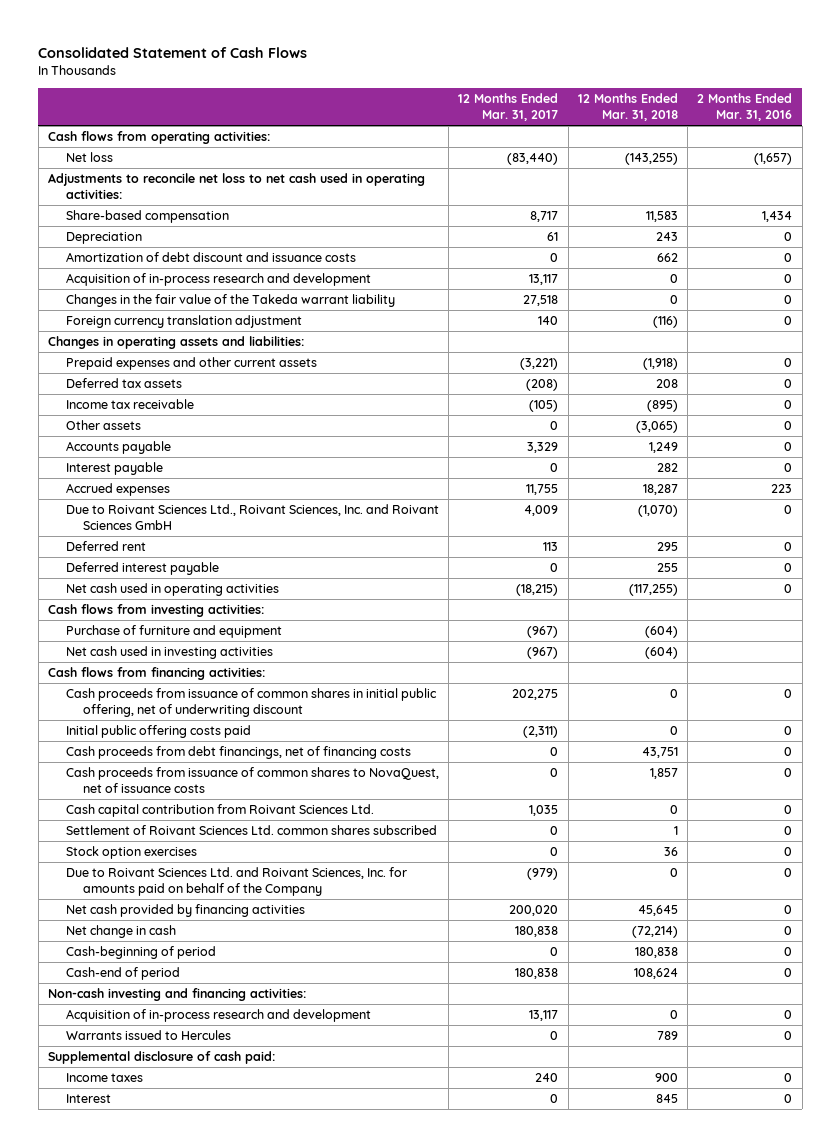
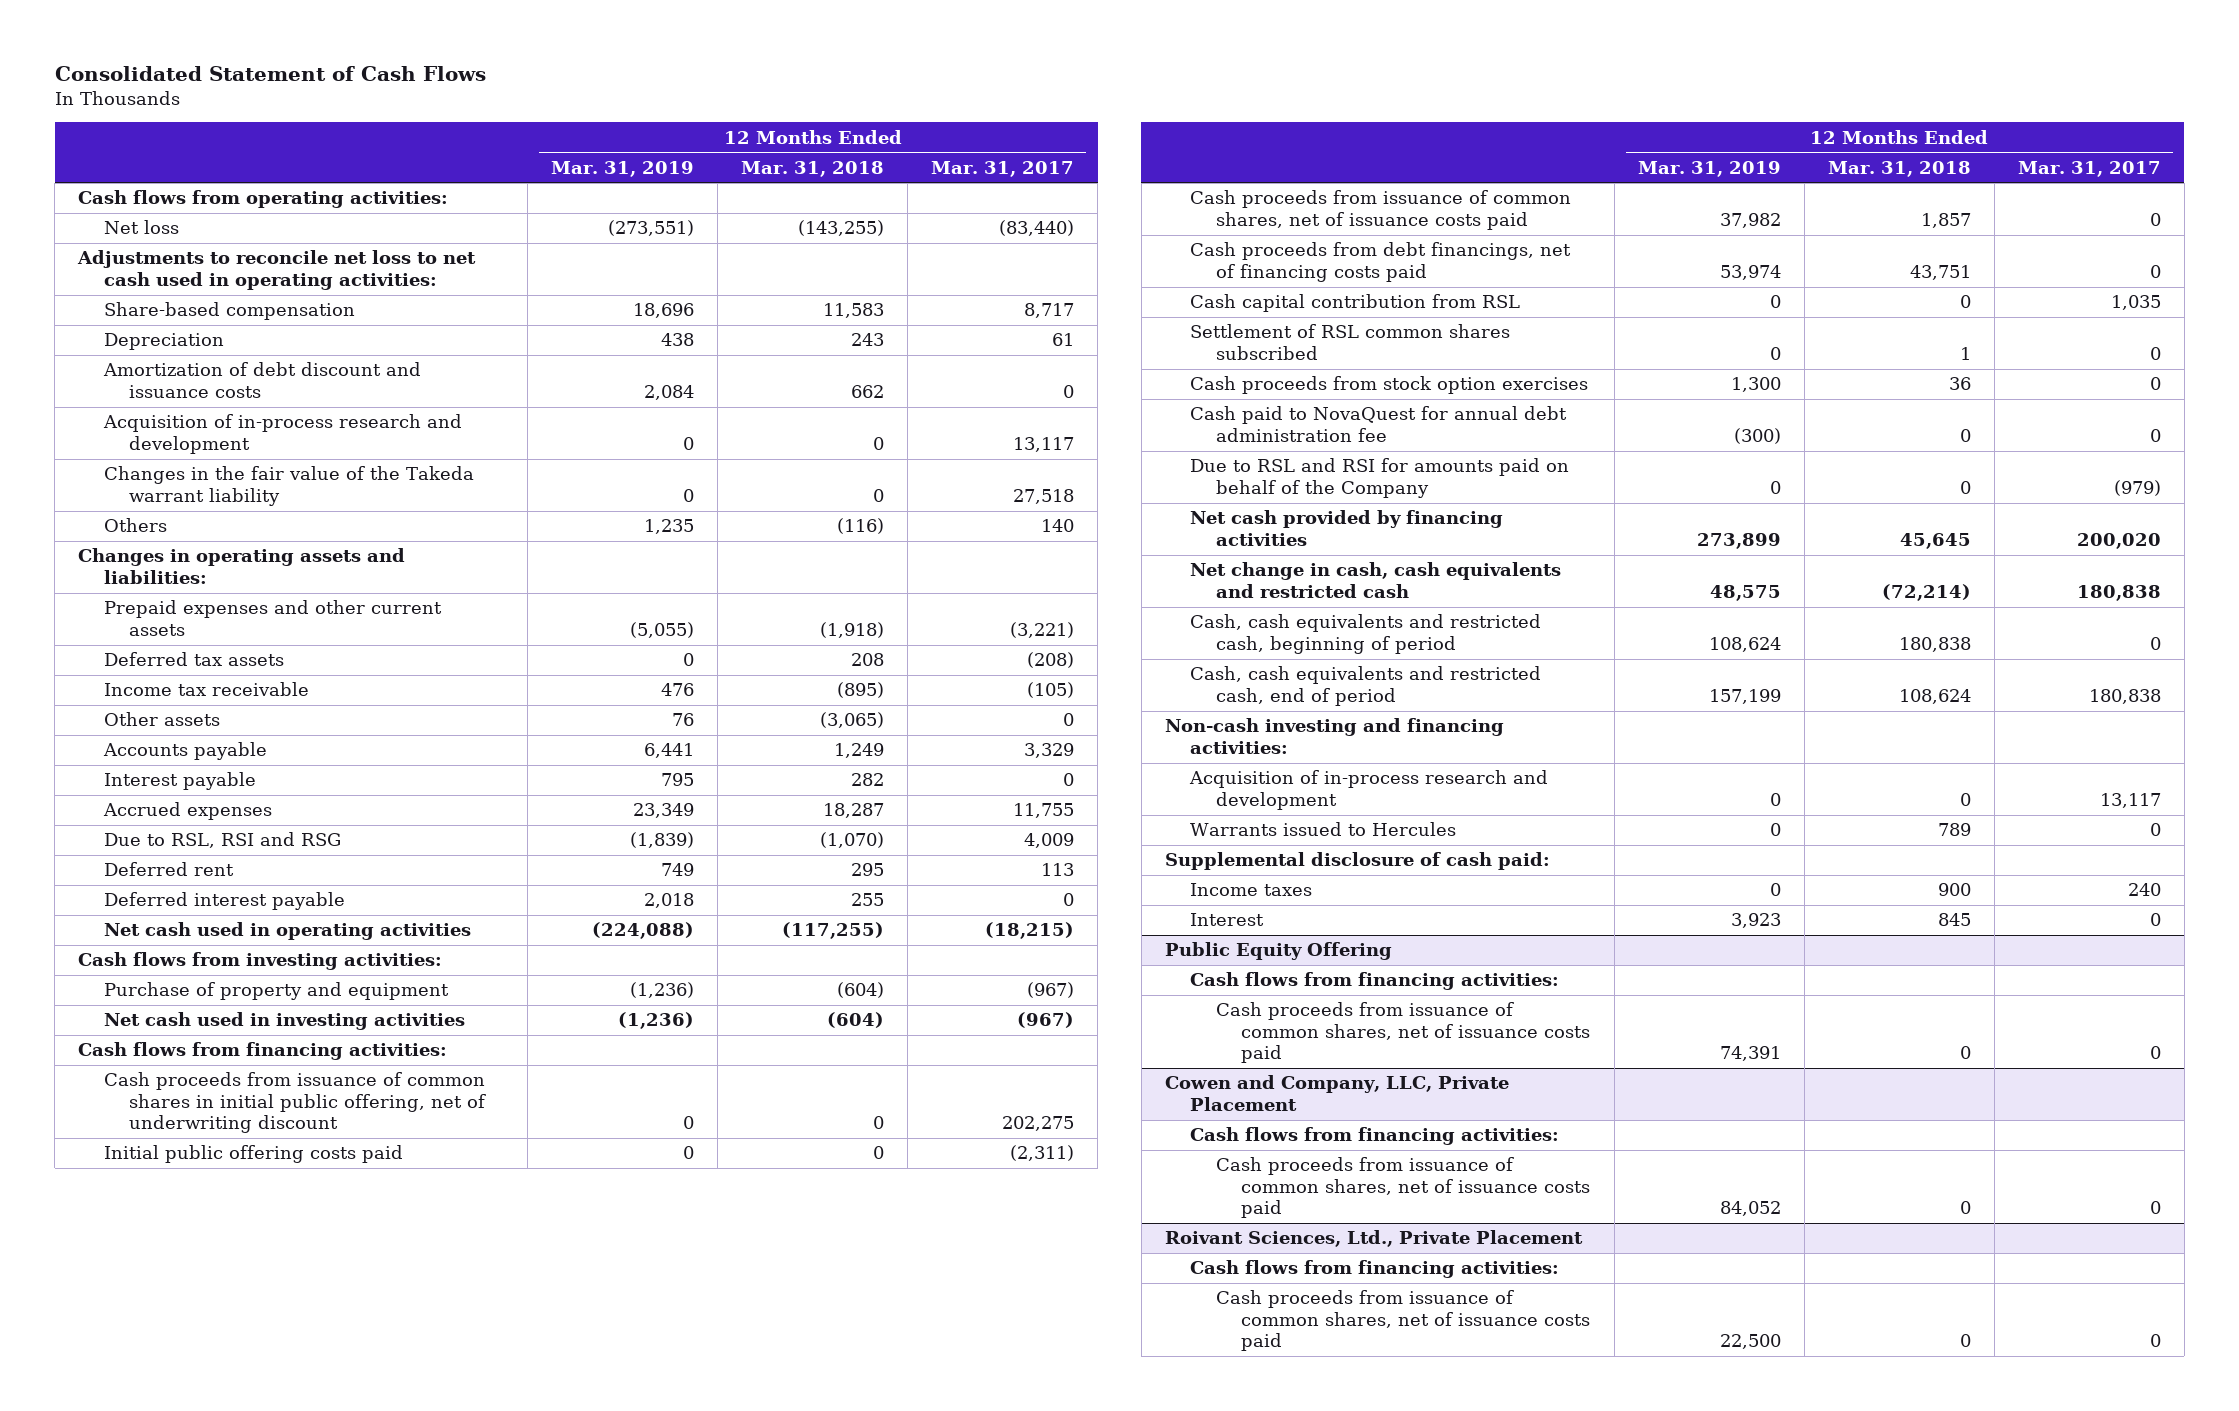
- | 12 Months Ended Mar. 31, 2017 | 12 Months Ended Mar. 31, 2018 | 2 Months Ended Mar. 31, 2016
+ | 12 Months Ended Mar. 31, 2019 | 12 Months Ended Mar. 31, 2018 | 12 Months Ended Mar. 31, 2017
- Foreign currency translation adjustment | 140 | (116) | 0
+ Others | 1,235 | (116) | 140
- Due to Roivant Sciences Ltd., Roivant Sciences, Inc. and Roivant Sciences GmbH | 4,009 | (1,070) | 0
+ Due to RSL, RSI and RSG | (1,839) | (1,070) | 4,009
- Purchase of furniture and equipment | (967) | (604) |
+ Purchase of property and equipment | (1,236) | (604) | (967)
- Cash proceeds from debt financings, net of financing costs | 0 | 43,751 | 0
- Cash proceeds from issuance of common shares to NovaQuest, net of issuance costs | 0 | 1,857 | 0
- Cash capital contribution from Roivant Sciences Ltd. | 1,035 | 0 | 0
- Settlement of Roivant Sciences Ltd. common shares subscribed | 0 | 1 | 0
- Stock option exercises | 0 | 36 | 0
- Due to Roivant Sciences Ltd. and Roivant Sciences, Inc. for amounts paid on behalf of the Company | (979) | 0 | 0
+ Cash proceeds from issuance of common shares, net of issuance costs paid | 37,982 | 1,857 | 0
+ Cash proceeds from debt financings, net of financing costs paid | 53,974 | 43,751 | 0
+ Cash capital contribution from RSL | 0 | 0 | 1,035
+ Settlement of RSL common shares subscribed | 0 | 1 | 0
+ Cash proceeds from stock option exercises | 1,300 | 36 | 0
+ Cash paid to NovaQuest for annual debt administration fee | (300) | 0 | 0
+ Due to RSL and RSI for amounts paid on behalf of the Company | 0 | 0 | (979)
- Net change in cash | 180,838 | (72,214) | 0
- Cash-beginning of period | 0 | 180,838 | 0
- Cash-end of period | 180,838 | 108,624 | 0
+ Net change in cash, cash equivalents and restricted cash | 48,575 | (72,214) | 180,838
+ Cash, cash equivalents and restricted cash, beginning of period | 108,624 | 180,838 | 0
+ Cash, cash equivalents and restricted cash, end of period | 157,199 | 108,624 | 180,838
+ Public Equity Offering
+ Cash flows from financing activities:
+ Cash proceeds from issuance of common shares, net of issuance costs paid | 74,391 | 0 | 0
+ Cowen and Company, LLC, Private Placement
+ Cash flows from financing activities:
+ Cash proceeds from issuance of common shares, net of issuance costs paid | 84,052 | 0 | 0
+ Roivant Sciences, Ltd., Private Placement
+ Cash flows from financing activities:
+ Cash proceeds from issuance of common shares, net of issuance costs paid | 22,500 | 0 | 0

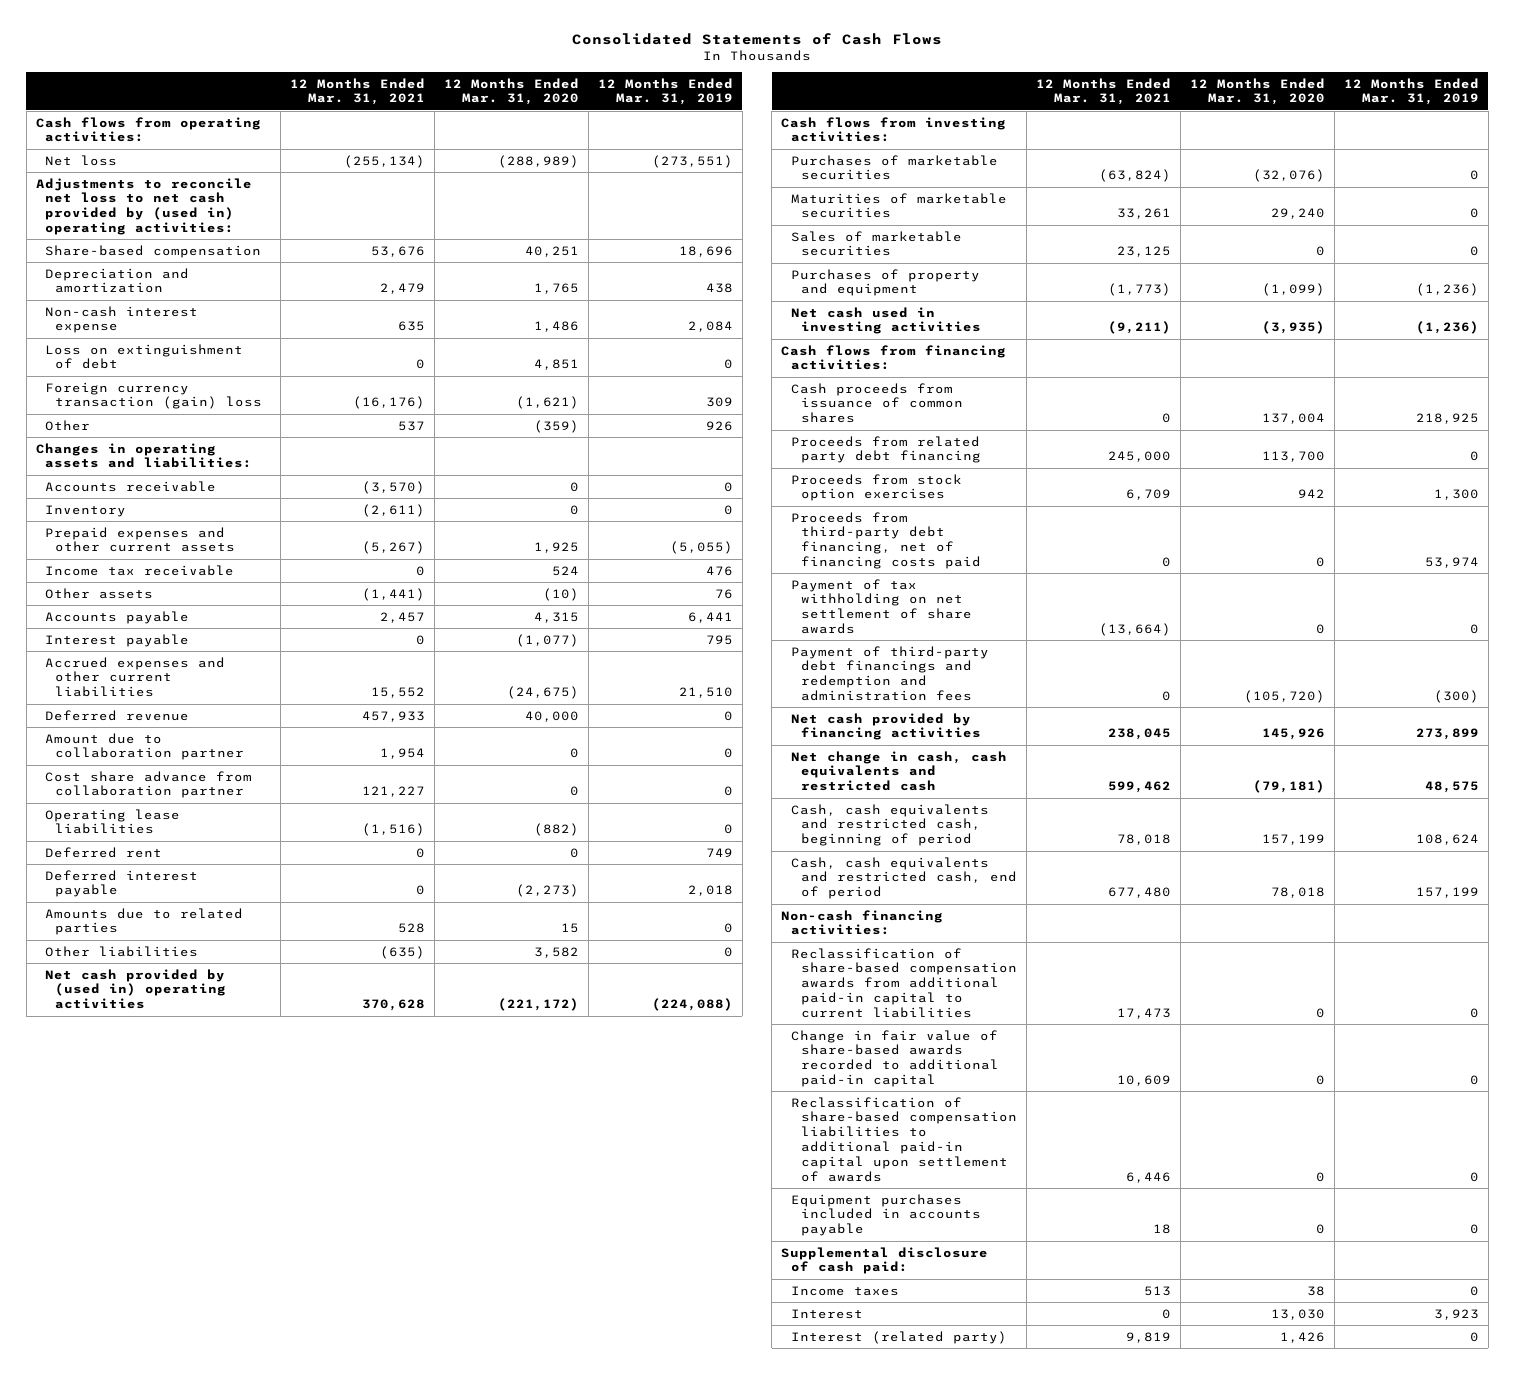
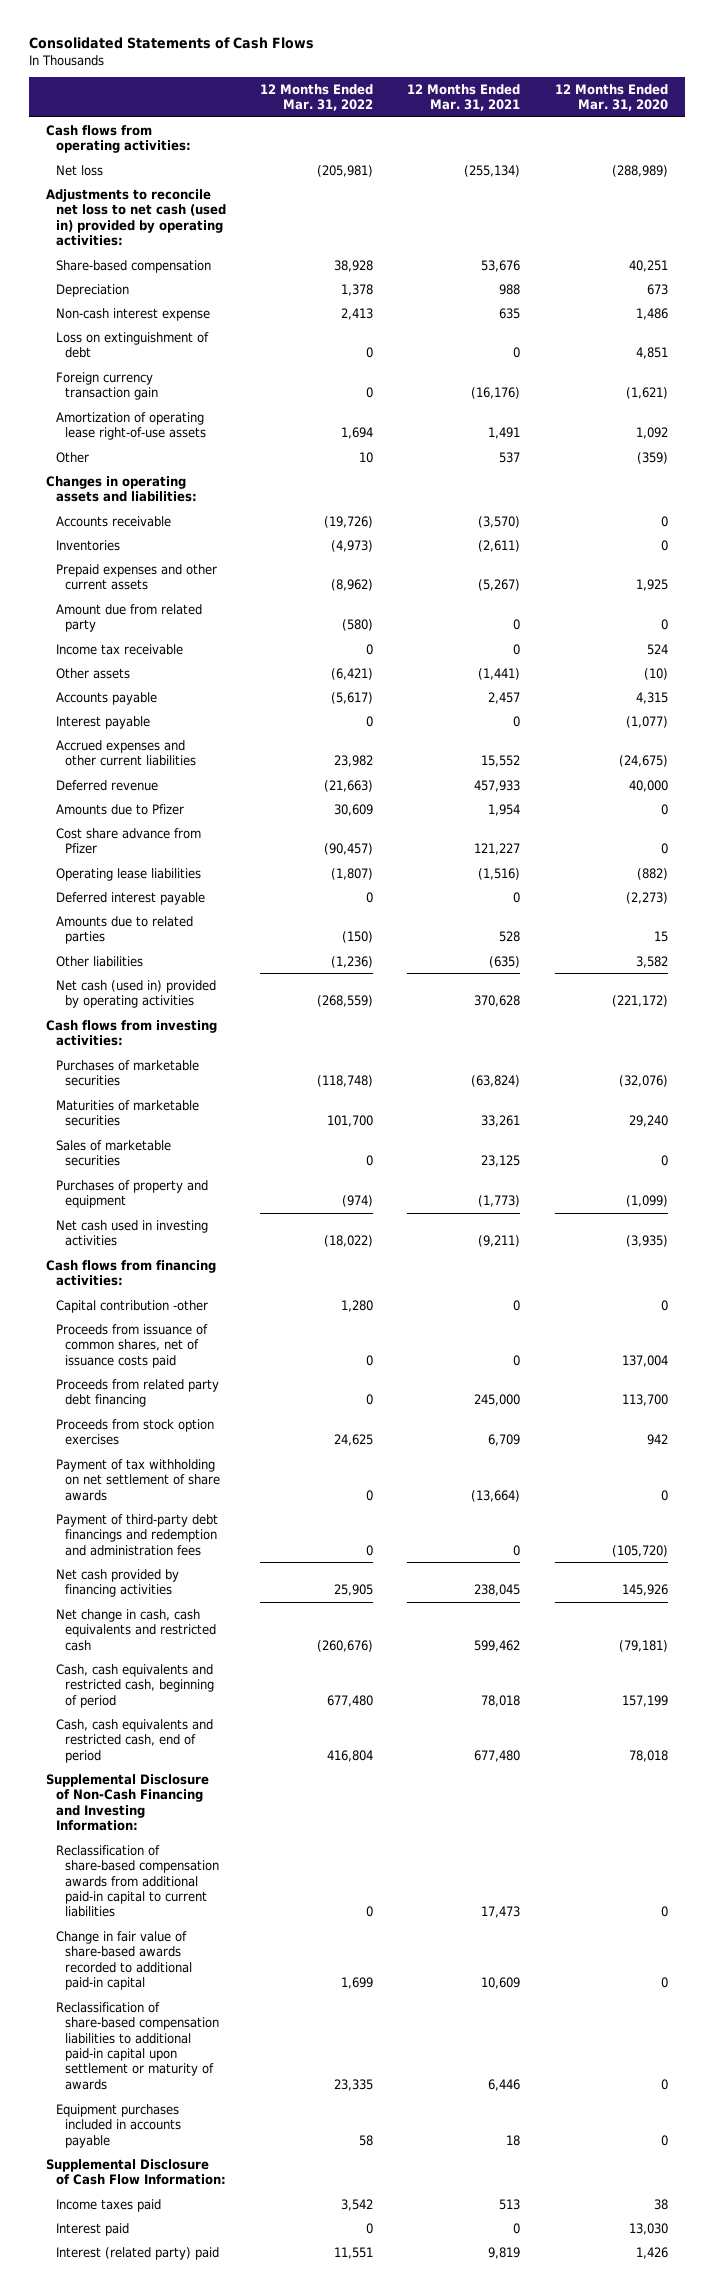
- | 12 Months Ended Mar. 31, 2021 | 12 Months Ended Mar. 31, 2020 | 12 Months Ended Mar. 31, 2019
+ | 12 Months Ended Mar. 31, 2022 | 12 Months Ended Mar. 31, 2021 | 12 Months Ended Mar. 31, 2020
- Adjustments to reconcile net loss to net cash provided by (used in) operating activities:
+ Adjustments to reconcile net loss to net cash (used in) provided by operating activities:
- Depreciation and amortization | 2,479 | 1,765 | 438
+ Depreciation | 1,378 | 988 | 673
- Foreign currency transaction (gain) loss | (16,176) | (1,621) | 309
+ Foreign currency transaction gain | 0 | (16,176) | (1,621)
+ Amortization of operating lease right-of-use assets | 1,694 | 1,491 | 1,092
- Inventory | (2,611) | 0 | 0
+ Inventories | (4,973) | (2,611) | 0
+ Amount due from related party | (580) | 0 | 0
- Amount due to collaboration partner | 1,954 | 0 | 0
- Cost share advance from collaboration partner | 121,227 | 0 | 0
+ Amounts due to Pfizer | 30,609 | 1,954 | 0
+ Cost share advance from Pfizer | (90,457) | 121,227 | 0
- Deferred rent | 0 | 0 | 749
- Net cash provided by (used in) operating activities | 370,628 | (221,172) | (224,088)
+ Net cash (used in) provided by operating activities | (268,559) | 370,628 | (221,172)
- Cash proceeds from issuance of common shares | 0 | 137,004 | 218,925
+ Capital contribution -other | 1,280 | 0 | 0
+ Proceeds from issuance of common shares, net of issuance costs paid | 0 | 0 | 137,004
- Proceeds from third-party debt financing, net of financing costs paid | 0 | 0 | 53,974
- Non-cash financing activities:
+ Supplemental Disclosure of Non-Cash Financing and Investing Information:
- Reclassification of share-based compensation liabilities to additional paid-in capital upon settlement of awards | 6,446 | 0 | 0
+ Reclassification of share-based compensation liabilities to additional paid-in capital upon settlement or maturity of awards | 23,335 | 6,446 | 0
- Supplemental disclosure of cash paid:
- Income taxes | 513 | 38 | 0
- Interest | 0 | 13,030 | 3,923
- Interest (related party) | 9,819 | 1,426 | 0
+ Supplemental Disclosure of Cash Flow Information:
+ Income taxes paid | 3,542 | 513 | 38
+ Interest paid | 0 | 0 | 13,030
+ Interest (related party) paid | 11,551 | 9,819 | 1,426

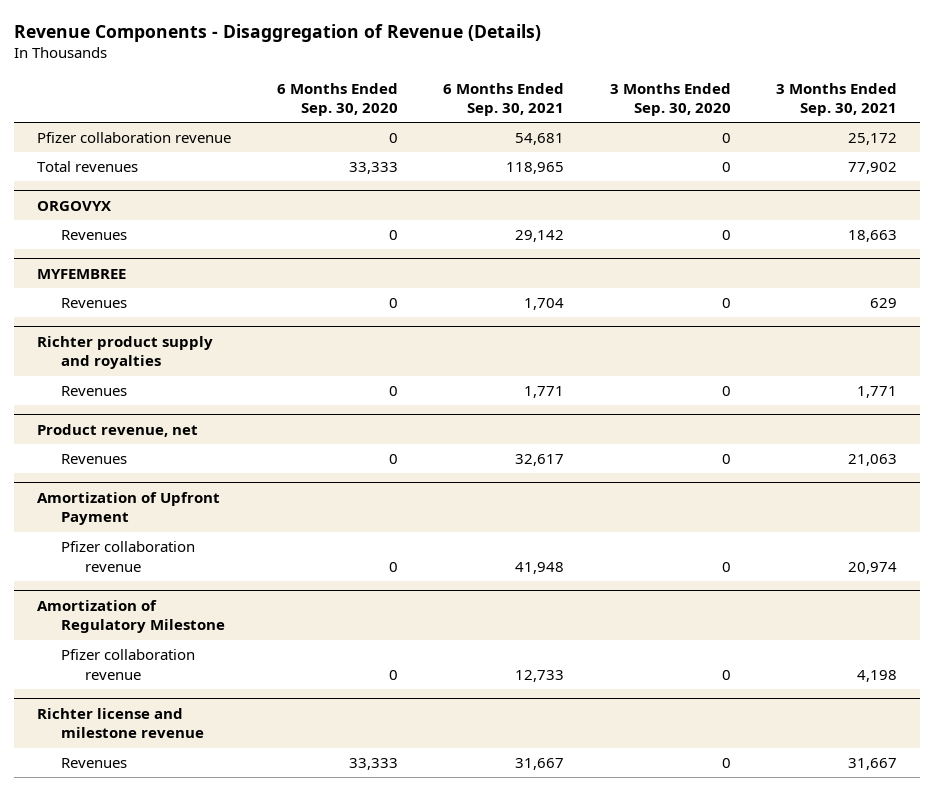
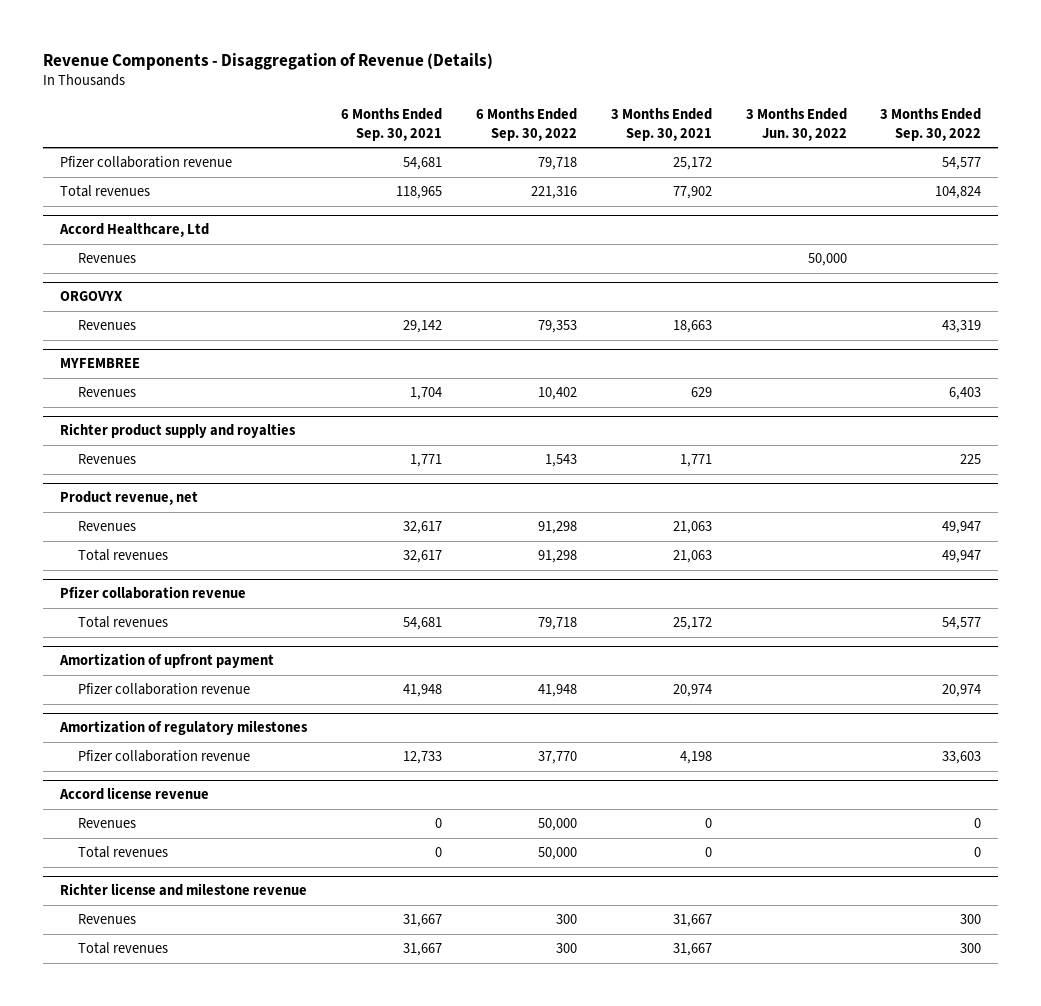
- | 6 Months Ended Sep. 30, 2020 | 6 Months Ended Sep. 30, 2021 | 3 Months Ended Sep. 30, 2020 | 3 Months Ended Sep. 30, 2021
+ | 6 Months Ended Sep. 30, 2021 | 6 Months Ended Sep. 30, 2022 | 3 Months Ended Sep. 30, 2021 | 3 Months Ended Jun. 30, 2022 | 3 Months Ended Sep. 30, 2022
+ Accord Healthcare, Ltd
+ Revenues | | | | 50,000 |
- Amortization of Upfront Payment
@ Product revenue, net
+ Total revenues | 32,617 | 91,298 | 21,063 | | 49,947
+ Pfizer collaboration revenue
+ Total revenues | 54,681 | 79,718 | 25,172 | | 54,577
+ Amortization of upfront payment
- Amortization of Regulatory Milestone
+ Amortization of regulatory milestones
+ Accord license revenue
+ Revenues | 0 | 50,000 | 0 | | 0
+ Total revenues | 0 | 50,000 | 0 | | 0
@ Richter license and milestone revenue
+ Total revenues | 31,667 | 300 | 31,667 | | 300

